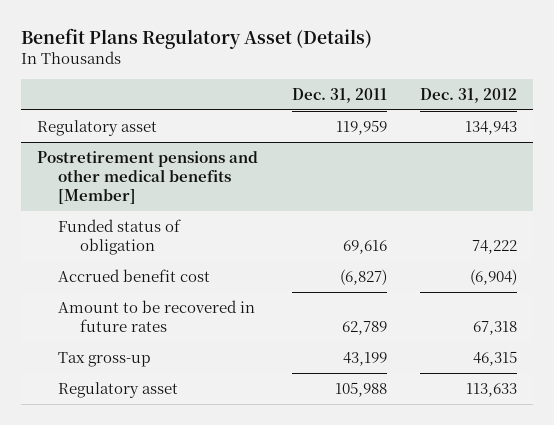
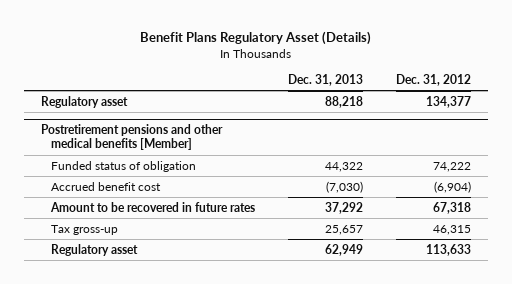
- | Dec. 31, 2011 | Dec. 31, 2012
+ | Dec. 31, 2013 | Dec. 31, 2012
- Regulatory asset | 119,959 | 134,943
+ Regulatory asset | 88,218 | 134,377

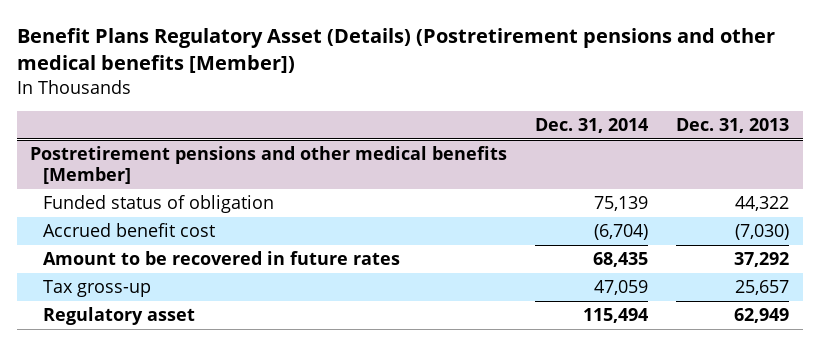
- Benefit Plans Regulatory Asset (Details)
+ Benefit Plans Regulatory Asset (Details) (Postretirement pensions and other medical benefits [Member])
- | Dec. 31, 2013 | Dec. 31, 2012
+ | Dec. 31, 2014 | Dec. 31, 2013
- Regulatory asset | 88,218 | 134,377

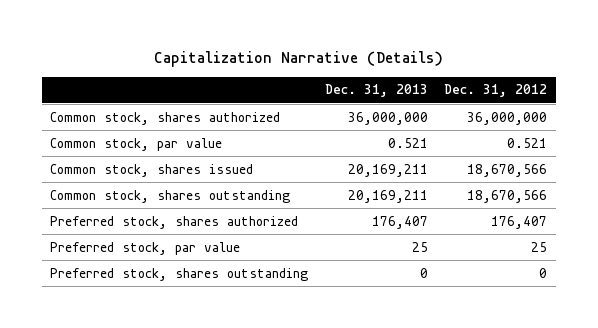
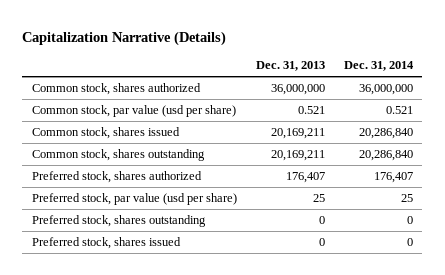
- | Dec. 31, 2013 | Dec. 31, 2012
+ | Dec. 31, 2013 | Dec. 31, 2014
- Common stock, par value | 0.521 | 0.521
+ Common stock, par value (usd per share) | 0.521 | 0.521
- Preferred stock, par value | 25 | 25
+ Preferred stock, par value (usd per share) | 25 | 25
+ Preferred stock, shares issued | 0 | 0

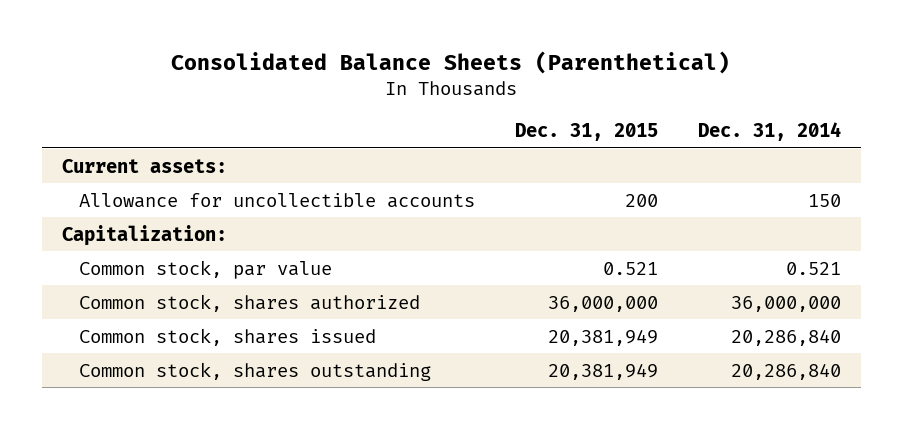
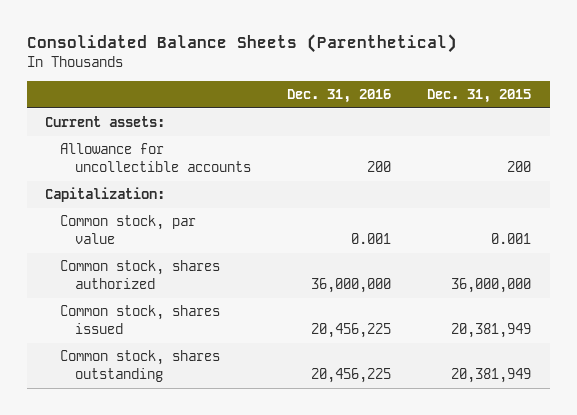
- | Dec. 31, 2015 | Dec. 31, 2014
+ | Dec. 31, 2016 | Dec. 31, 2015
- Common stock, par value | 0.521 | 0.521
+ Common stock, par value | 0.001 | 0.001

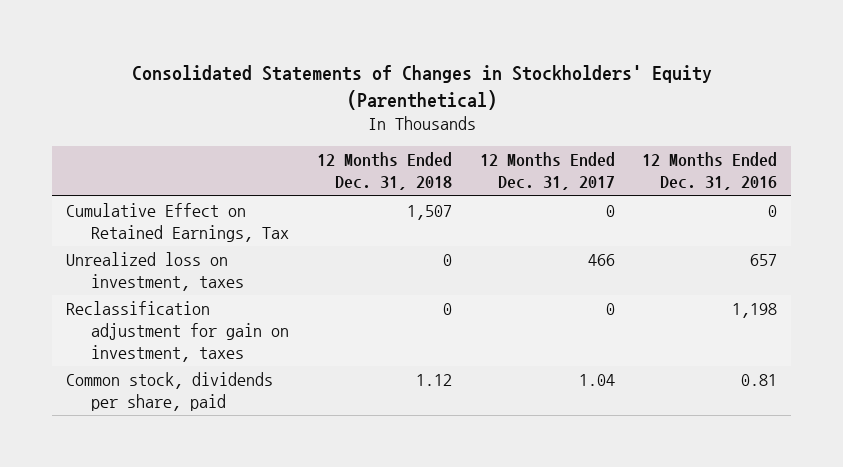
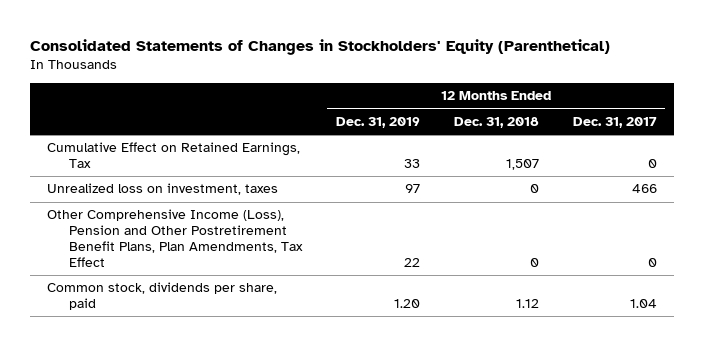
- | 12 Months Ended Dec. 31, 2018 | 12 Months Ended Dec. 31, 2017 | 12 Months Ended Dec. 31, 2016
+ | 12 Months Ended Dec. 31, 2019 | 12 Months Ended Dec. 31, 2018 | 12 Months Ended Dec. 31, 2017
- Reclassification adjustment for gain on investment, taxes | 0 | 0 | 1,198
+ Other Comprehensive Income (Loss), Pension and Other Postretirement Benefit Plans, Plan Amendments, Tax Effect | 22 | 0 | 0

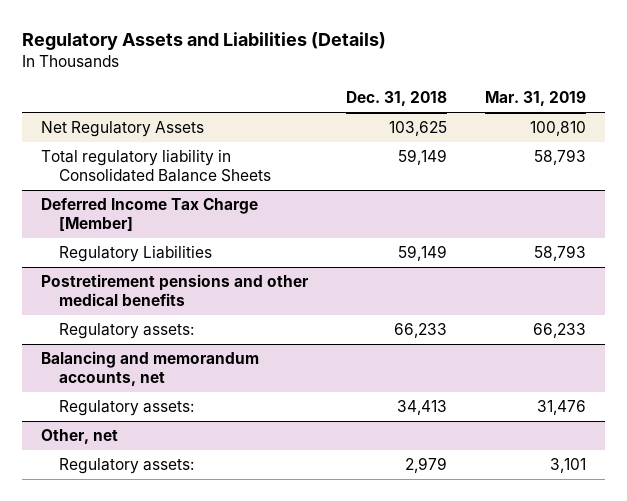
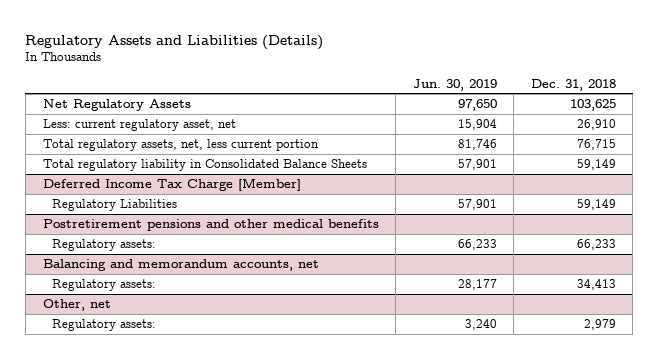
- | Dec. 31, 2018 | Mar. 31, 2019
+ | Jun. 30, 2019 | Dec. 31, 2018
+ Less: current regulatory asset, net | 15,904 | 26,910
+ Total regulatory assets, net, less current portion | 81,746 | 76,715

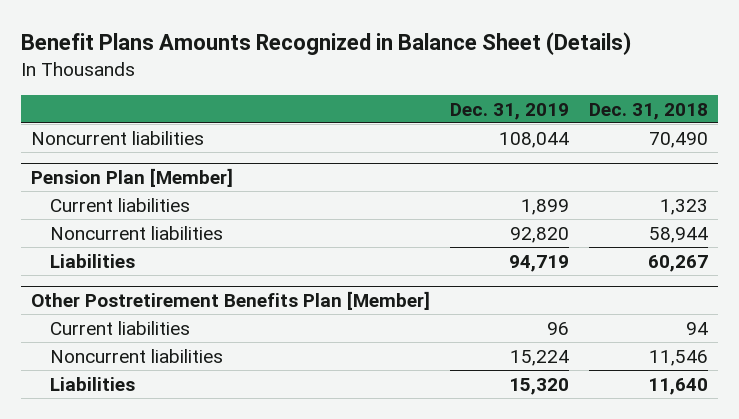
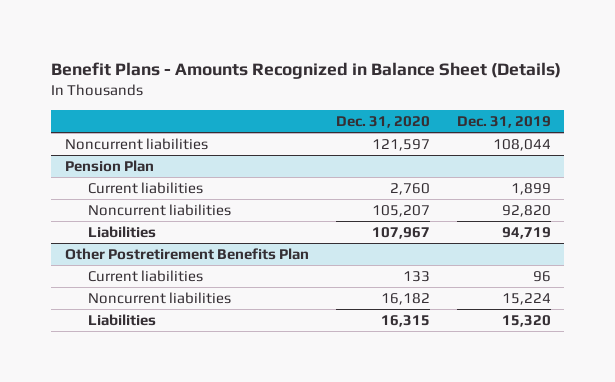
- Benefit Plans Amounts Recognized in Balance Sheet (Details)
+ Benefit Plans - Amounts Recognized in Balance Sheet (Details)
- | Dec. 31, 2019 | Dec. 31, 2018
+ | Dec. 31, 2020 | Dec. 31, 2019
- Pension Plan [Member]
+ Pension Plan
- Other Postretirement Benefits Plan [Member]
+ Other Postretirement Benefits Plan

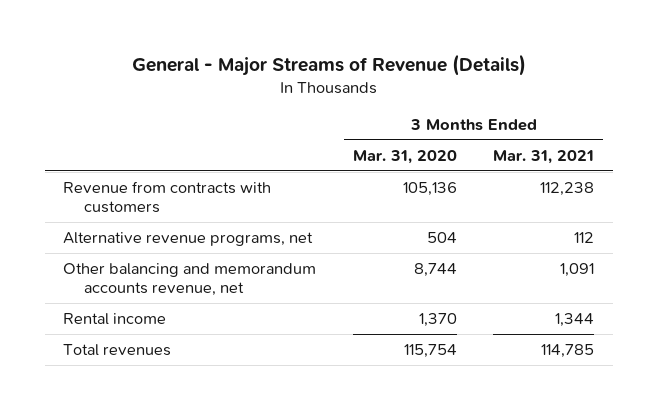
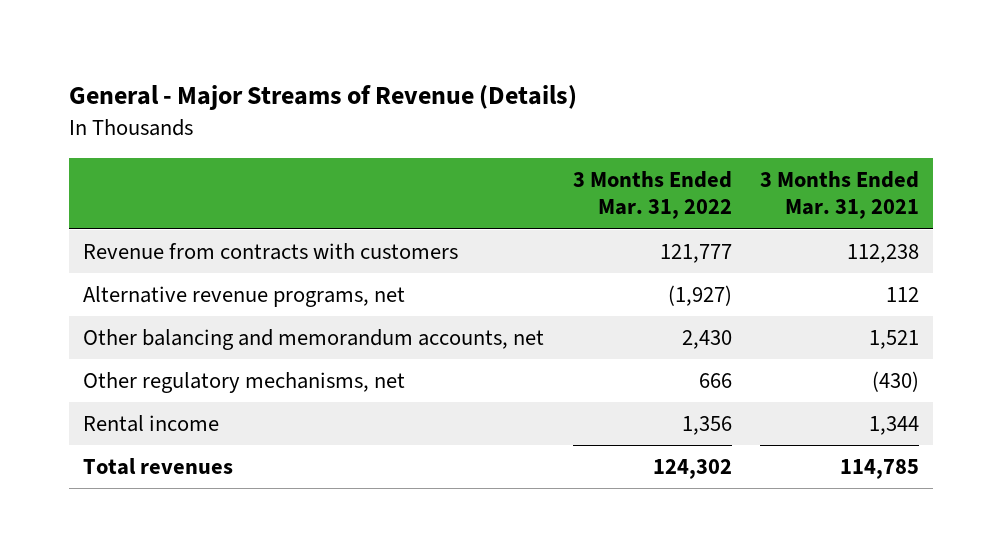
- | 3 Months Ended Mar. 31, 2020 | 3 Months Ended Mar. 31, 2021
+ | 3 Months Ended Mar. 31, 2022 | 3 Months Ended Mar. 31, 2021
- Other balancing and memorandum accounts revenue, net | 8,744 | 1,091
+ Other balancing and memorandum accounts, net | 2,430 | 1,521
+ Other regulatory mechanisms, net | 666 | (430)

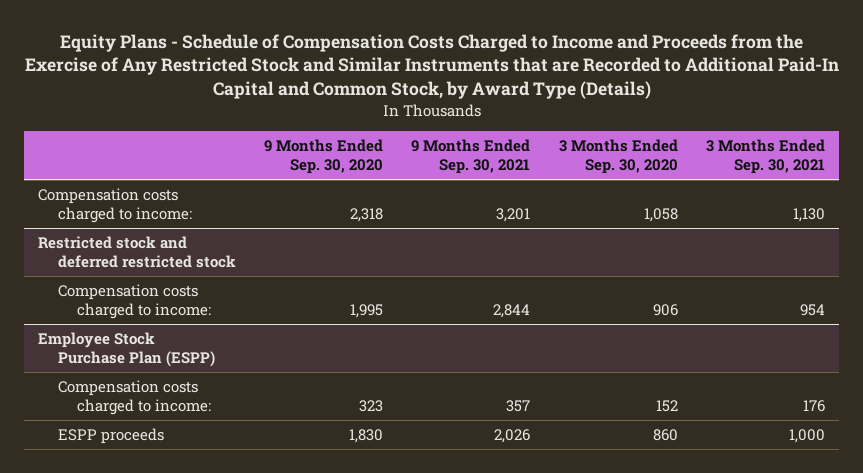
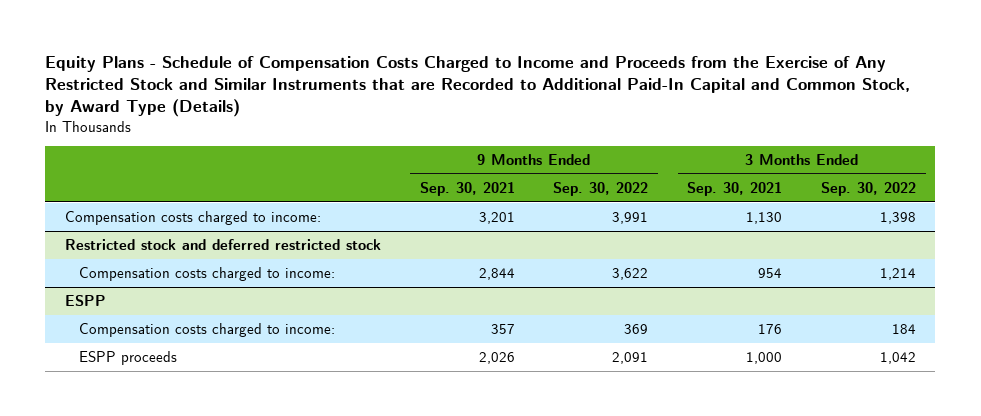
- | 9 Months Ended Sep. 30, 2020 | 9 Months Ended Sep. 30, 2021 | 3 Months Ended Sep. 30, 2020 | 3 Months Ended Sep. 30, 2021
+ | 9 Months Ended Sep. 30, 2021 | 9 Months Ended Sep. 30, 2022 | 3 Months Ended Sep. 30, 2021 | 3 Months Ended Sep. 30, 2022
- Employee Stock Purchase Plan (ESPP)
+ ESPP

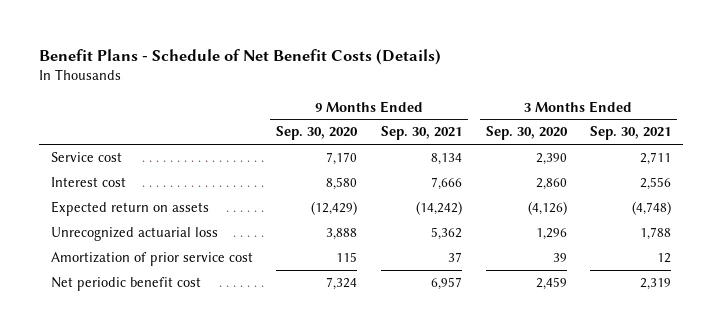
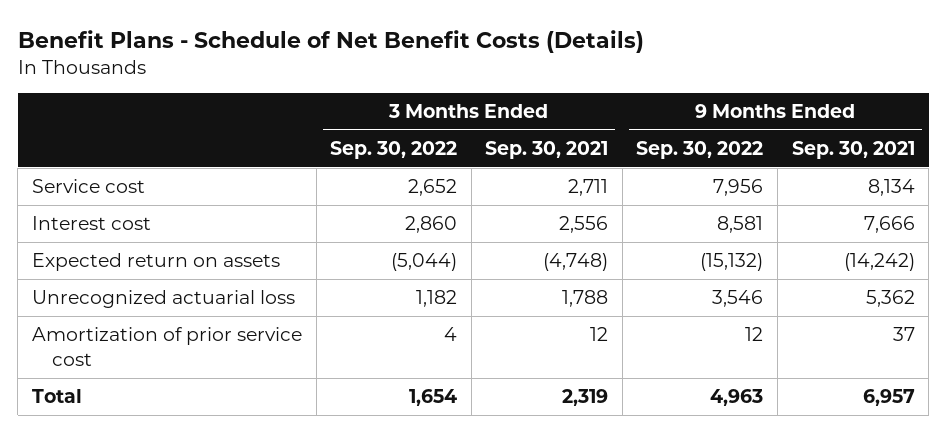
- | 9 Months Ended Sep. 30, 2020 | 9 Months Ended Sep. 30, 2021 | 3 Months Ended Sep. 30, 2020 | 3 Months Ended Sep. 30, 2021
+ | 3 Months Ended Sep. 30, 2022 | 3 Months Ended Sep. 30, 2021 | 9 Months Ended Sep. 30, 2022 | 9 Months Ended Sep. 30, 2021
- Net periodic benefit cost | 7,324 | 6,957 | 2,459 | 2,319
+ Total | 1,654 | 2,319 | 4,963 | 6,957

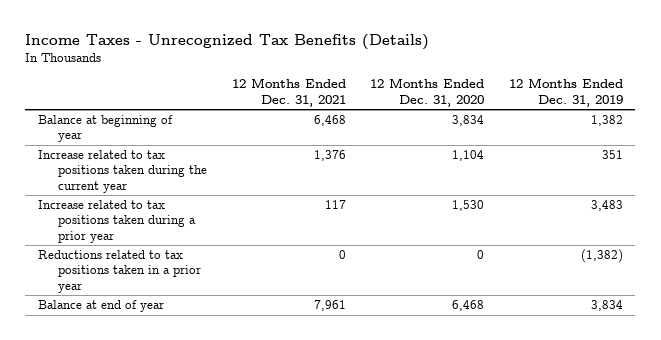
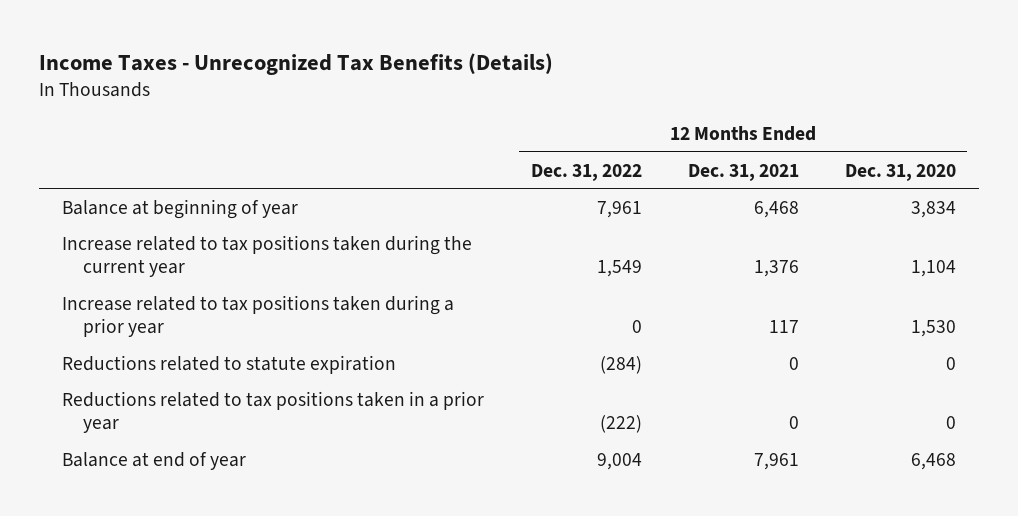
- | 12 Months Ended Dec. 31, 2021 | 12 Months Ended Dec. 31, 2020 | 12 Months Ended Dec. 31, 2019
+ | 12 Months Ended Dec. 31, 2022 | 12 Months Ended Dec. 31, 2021 | 12 Months Ended Dec. 31, 2020
+ Reductions related to statute expiration | (284) | 0 | 0

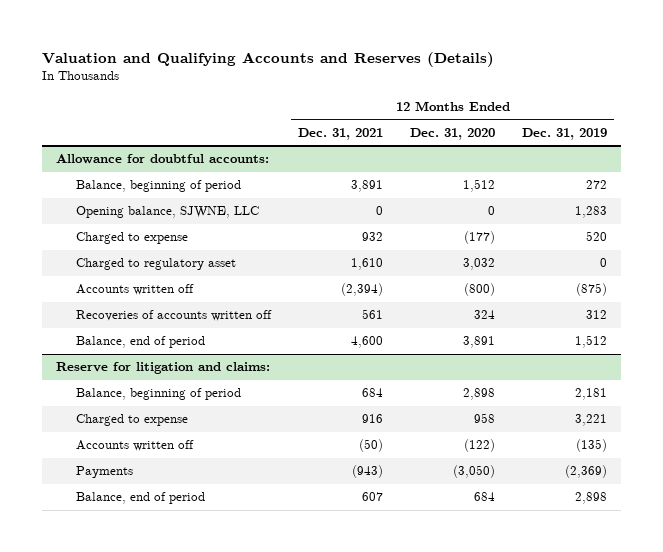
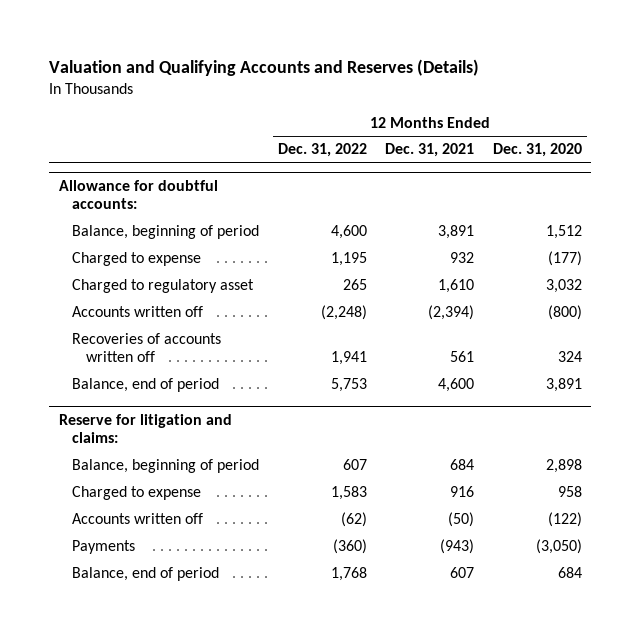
- | 12 Months Ended Dec. 31, 2021 | 12 Months Ended Dec. 31, 2020 | 12 Months Ended Dec. 31, 2019
+ | 12 Months Ended Dec. 31, 2022 | 12 Months Ended Dec. 31, 2021 | 12 Months Ended Dec. 31, 2020
@ Allowance for doubtful accounts:
- Opening balance, SJWNE, LLC | 0 | 0 | 1,283

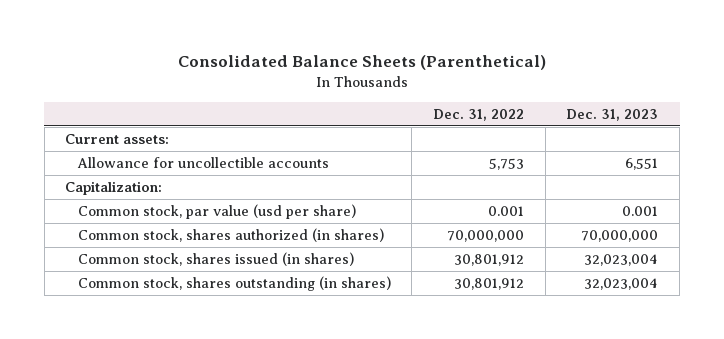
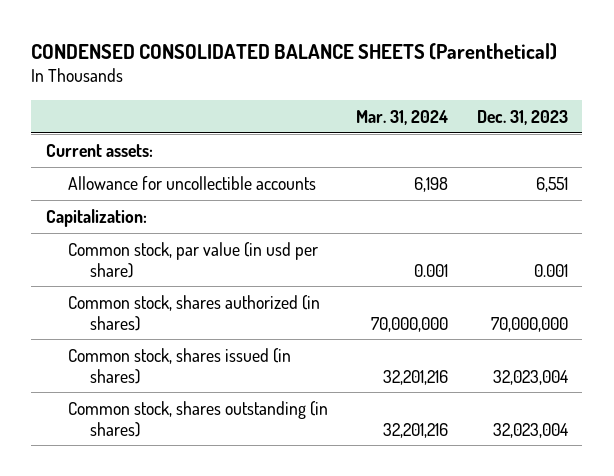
- Consolidated Balance Sheets (Parenthetical)
+ CONDENSED CONSOLIDATED BALANCE SHEETS (Parenthetical)
- | Dec. 31, 2022 | Dec. 31, 2023
+ | Mar. 31, 2024 | Dec. 31, 2023
- Common stock, par value (usd per share) | 0.001 | 0.001
+ Common stock, par value (in usd per share) | 0.001 | 0.001

